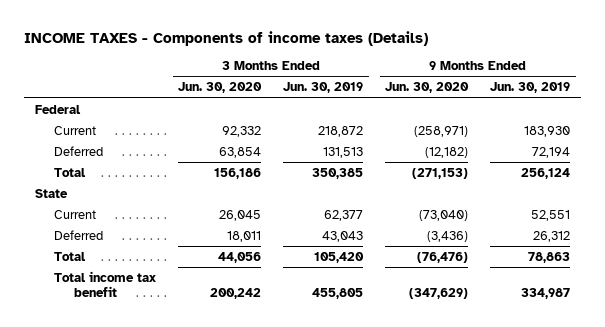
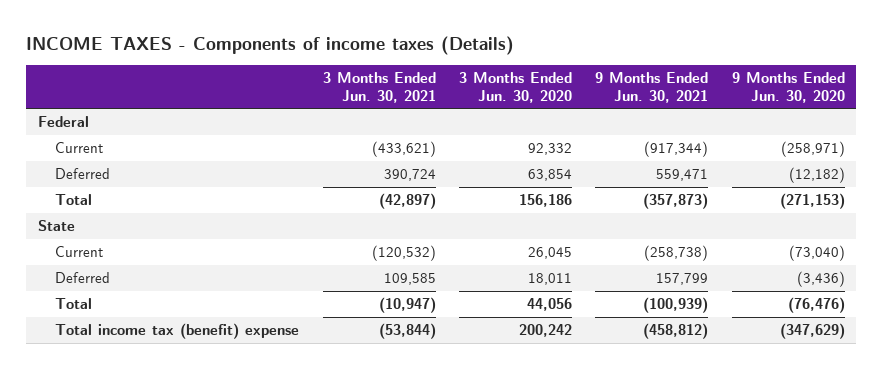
- | 3 Months Ended Jun. 30, 2020 | 3 Months Ended Jun. 30, 2019 | 9 Months Ended Jun. 30, 2020 | 9 Months Ended Jun. 30, 2019
+ | 3 Months Ended Jun. 30, 2021 | 3 Months Ended Jun. 30, 2020 | 9 Months Ended Jun. 30, 2021 | 9 Months Ended Jun. 30, 2020
- Total income tax benefit | 200,242 | 455,805 | (347,629) | 334,987
+ Total income tax (benefit) expense | (53,844) | 200,242 | (458,812) | (347,629)

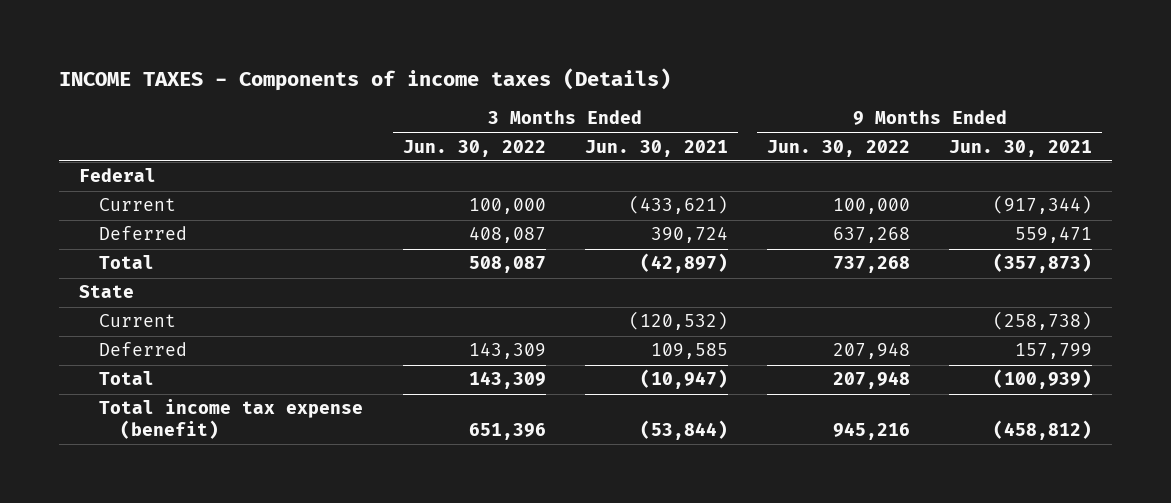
- | 3 Months Ended Jun. 30, 2021 | 3 Months Ended Jun. 30, 2020 | 9 Months Ended Jun. 30, 2021 | 9 Months Ended Jun. 30, 2020
+ | 3 Months Ended Jun. 30, 2022 | 3 Months Ended Jun. 30, 2021 | 9 Months Ended Jun. 30, 2022 | 9 Months Ended Jun. 30, 2021
- Total income tax (benefit) expense | (53,844) | 200,242 | (458,812) | (347,629)
+ Total income tax expense (benefit) | 651,396 | (53,844) | 945,216 | (458,812)

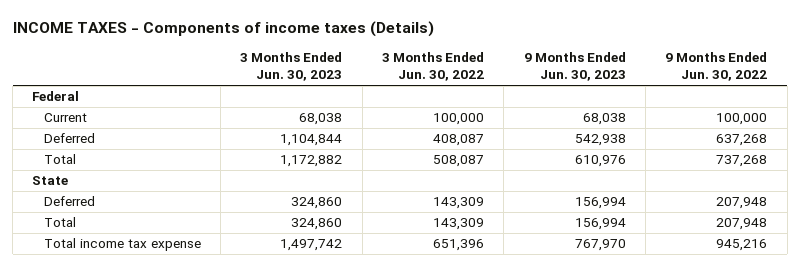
- | 3 Months Ended Jun. 30, 2022 | 3 Months Ended Jun. 30, 2021 | 9 Months Ended Jun. 30, 2022 | 9 Months Ended Jun. 30, 2021
+ | 3 Months Ended Jun. 30, 2023 | 3 Months Ended Jun. 30, 2022 | 9 Months Ended Jun. 30, 2023 | 9 Months Ended Jun. 30, 2022
- Current | | (120,532) | | (258,738)
- Total income tax expense (benefit) | 651,396 | (53,844) | 945,216 | (458,812)
+ Total income tax expense | 1,497,742 | 651,396 | 767,970 | 945,216

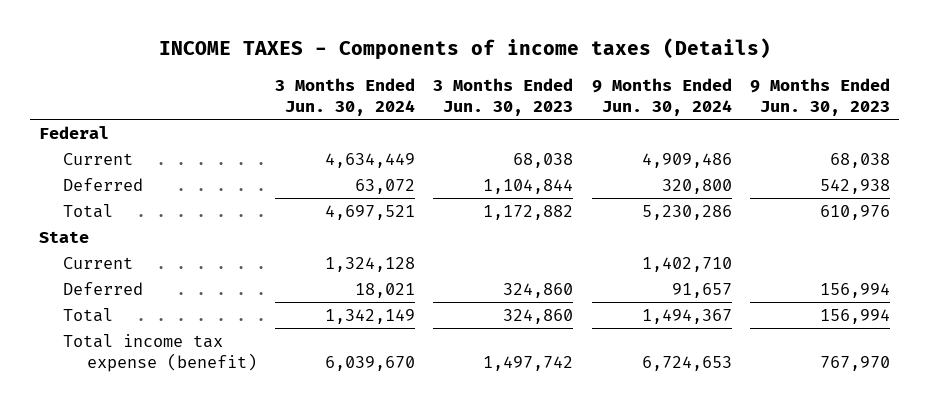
- | 3 Months Ended Jun. 30, 2023 | 3 Months Ended Jun. 30, 2022 | 9 Months Ended Jun. 30, 2023 | 9 Months Ended Jun. 30, 2022
+ | 3 Months Ended Jun. 30, 2024 | 3 Months Ended Jun. 30, 2023 | 9 Months Ended Jun. 30, 2024 | 9 Months Ended Jun. 30, 2023
+ Current | 1,324,128 | | 1,402,710 |
- Total income tax expense | 1,497,742 | 651,396 | 767,970 | 945,216
+ Total income tax expense (benefit) | 6,039,670 | 1,497,742 | 6,724,653 | 767,970

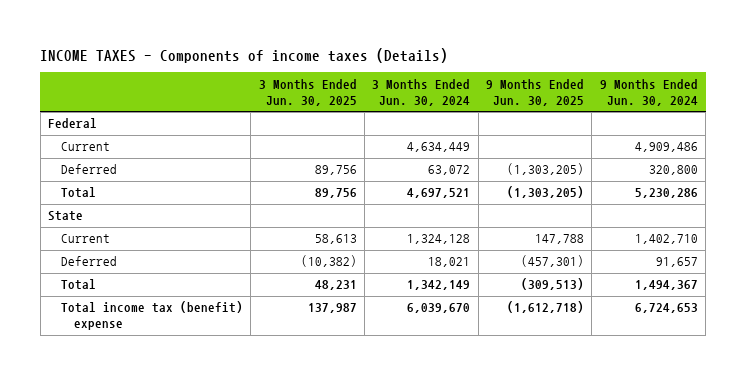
- | 3 Months Ended Jun. 30, 2024 | 3 Months Ended Jun. 30, 2023 | 9 Months Ended Jun. 30, 2024 | 9 Months Ended Jun. 30, 2023
+ | 3 Months Ended Jun. 30, 2025 | 3 Months Ended Jun. 30, 2024 | 9 Months Ended Jun. 30, 2025 | 9 Months Ended Jun. 30, 2024
- Total income tax expense (benefit) | 6,039,670 | 1,497,742 | 6,724,653 | 767,970
+ Total income tax (benefit) expense | 137,987 | 6,039,670 | (1,612,718) | 6,724,653

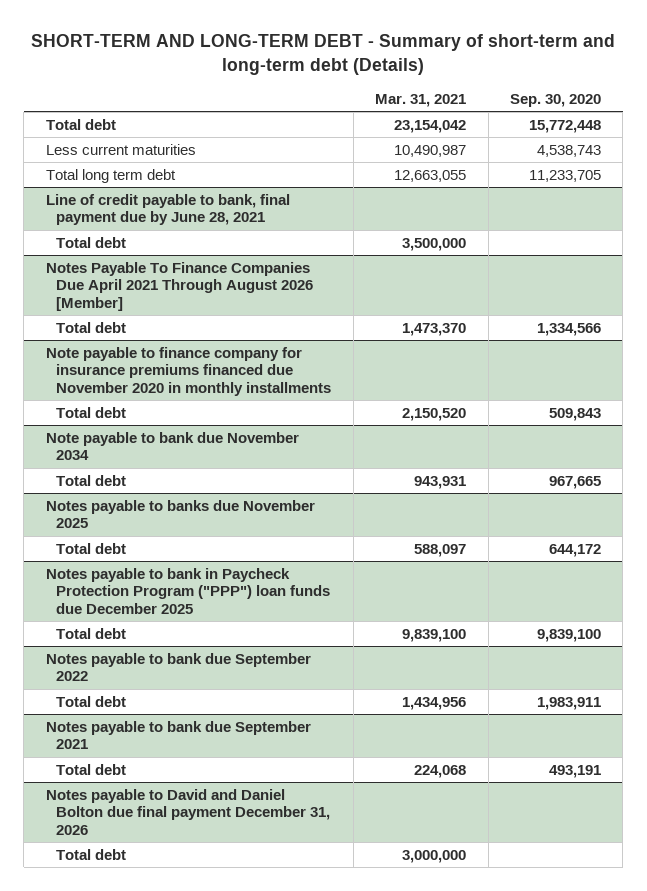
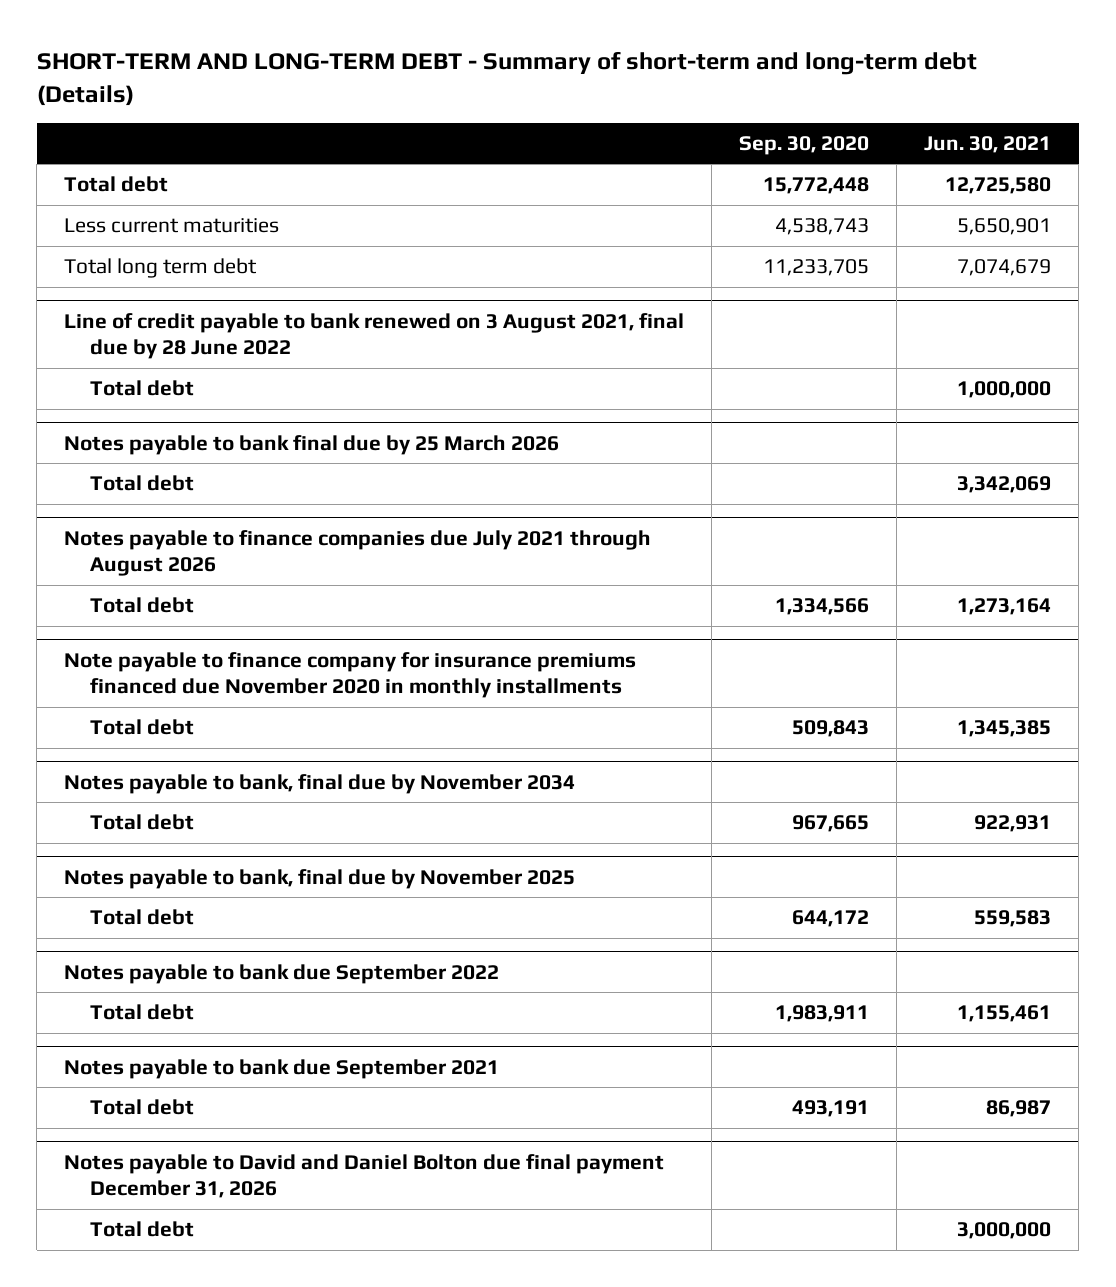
- | Mar. 31, 2021 | Sep. 30, 2020
+ | Sep. 30, 2020 | Jun. 30, 2021
- Line of credit payable to bank, final payment due by June 28, 2021
+ Line of credit payable to bank renewed on 3 August 2021, final due by 28 June 2022
- Notes Payable To Finance Companies Due April 2021 Through August 2026 [Member]
+ Notes payable to bank final due by 25 March 2026
+ Total debt | | 3,342,069
+ Notes payable to finance companies due July 2021 through August 2026
- Note payable to bank due November 2034
+ Notes payable to bank, final due by November 2034
- Notes payable to banks due November 2025
+ Notes payable to bank, final due by November 2025
- Notes payable to bank in Paycheck Protection Program ("PPP") loan funds due December 2025
- Total debt | 9,839,100 | 9,839,100

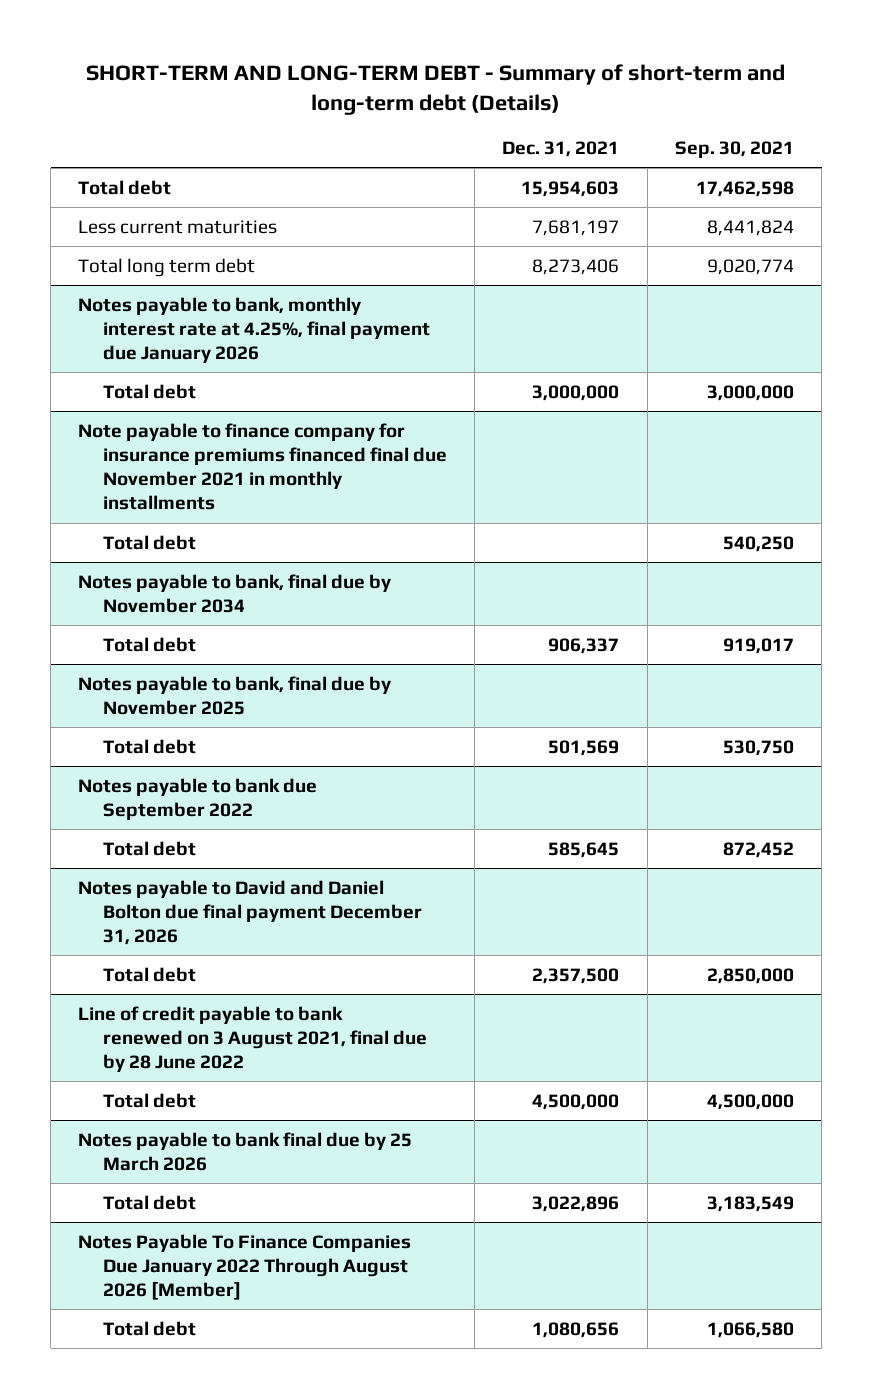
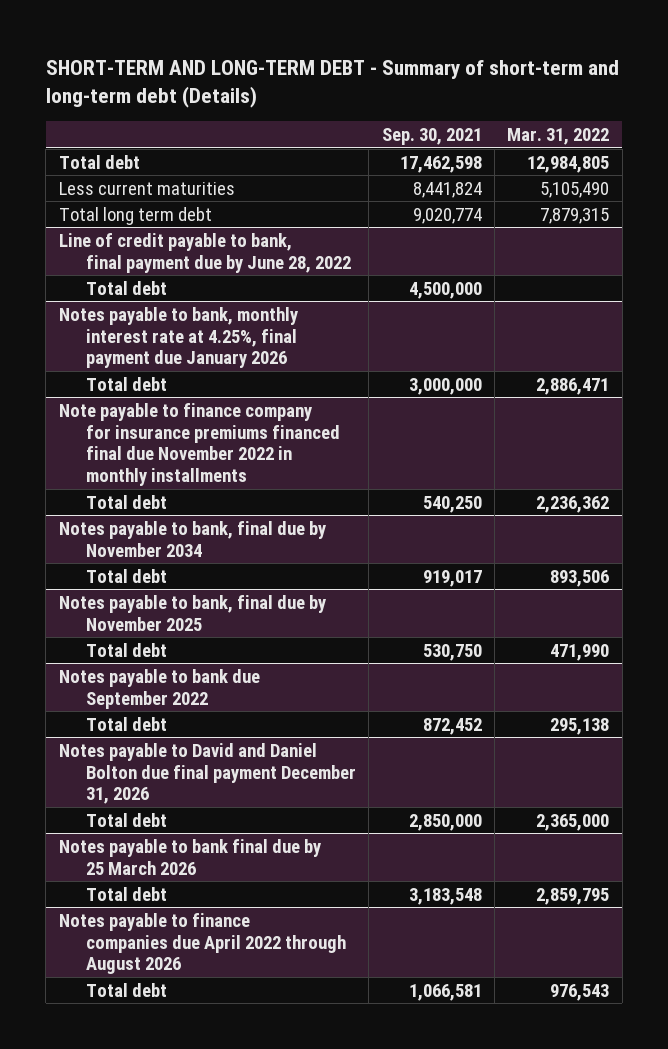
- | Dec. 31, 2021 | Sep. 30, 2021
+ | Sep. 30, 2021 | Mar. 31, 2022
+ Line of credit payable to bank, final payment due by June 28, 2022
+ Total debt | 4,500,000 |
- Note payable to finance company for insurance premiums financed final due November 2021 in monthly installments
+ Note payable to finance company for insurance premiums financed final due November 2022 in monthly installments
- Line of credit payable to bank renewed on 3 August 2021, final due by 28 June 2022
- Total debt | 4,500,000 | 4,500,000
@ Notes payable to bank final due by 25 March 2026
- Total debt | 3,022,896 | 3,183,549
- Notes Payable To Finance Companies Due January 2022 Through August 2026 [Member]
- Total debt | 1,080,656 | 1,066,580
@ Notes payable to bank final due by 25 March 2026
+ Total debt | 3,183,548 | 2,859,795
+ Notes payable to finance companies due April 2022 through August 2026
+ Total debt | 1,066,581 | 976,543

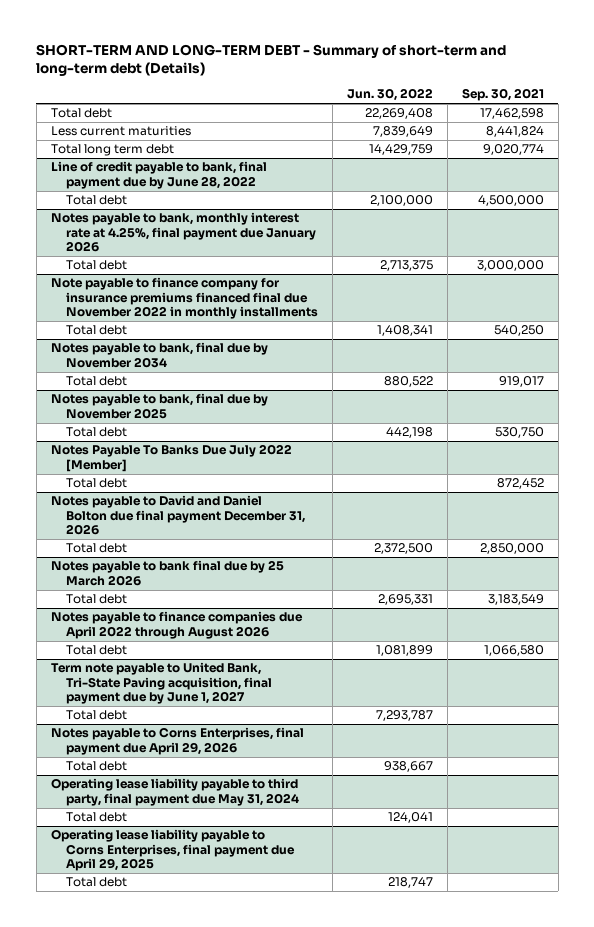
- | Sep. 30, 2021 | Mar. 31, 2022
+ | Jun. 30, 2022 | Sep. 30, 2021
- Notes payable to bank due September 2022
+ Notes Payable To Banks Due July 2022 [Member]
@ Notes payable to bank final due by 25 March 2026
- Total debt | 3,183,548 | 2,859,795
+ Total debt | 2,695,331 | 3,183,549
@ Notes payable to finance companies due April 2022 through August 2026
- Total debt | 1,066,581 | 976,543
+ Total debt | 1,081,899 | 1,066,580
+ Term note payable to United Bank, Tri-State Paving acquisition, final payment due by June 1, 2027
+ Total debt | 7,293,787 |
+ Notes payable to Corns Enterprises, final payment due April 29, 2026
+ Total debt | 938,667 |
+ Operating lease liability payable to third party, final payment due May 31, 2024
+ Total debt | 124,041 |
+ Operating lease liability payable to Corns Enterprises, final payment due April 29, 2025
+ Total debt | 218,747 |

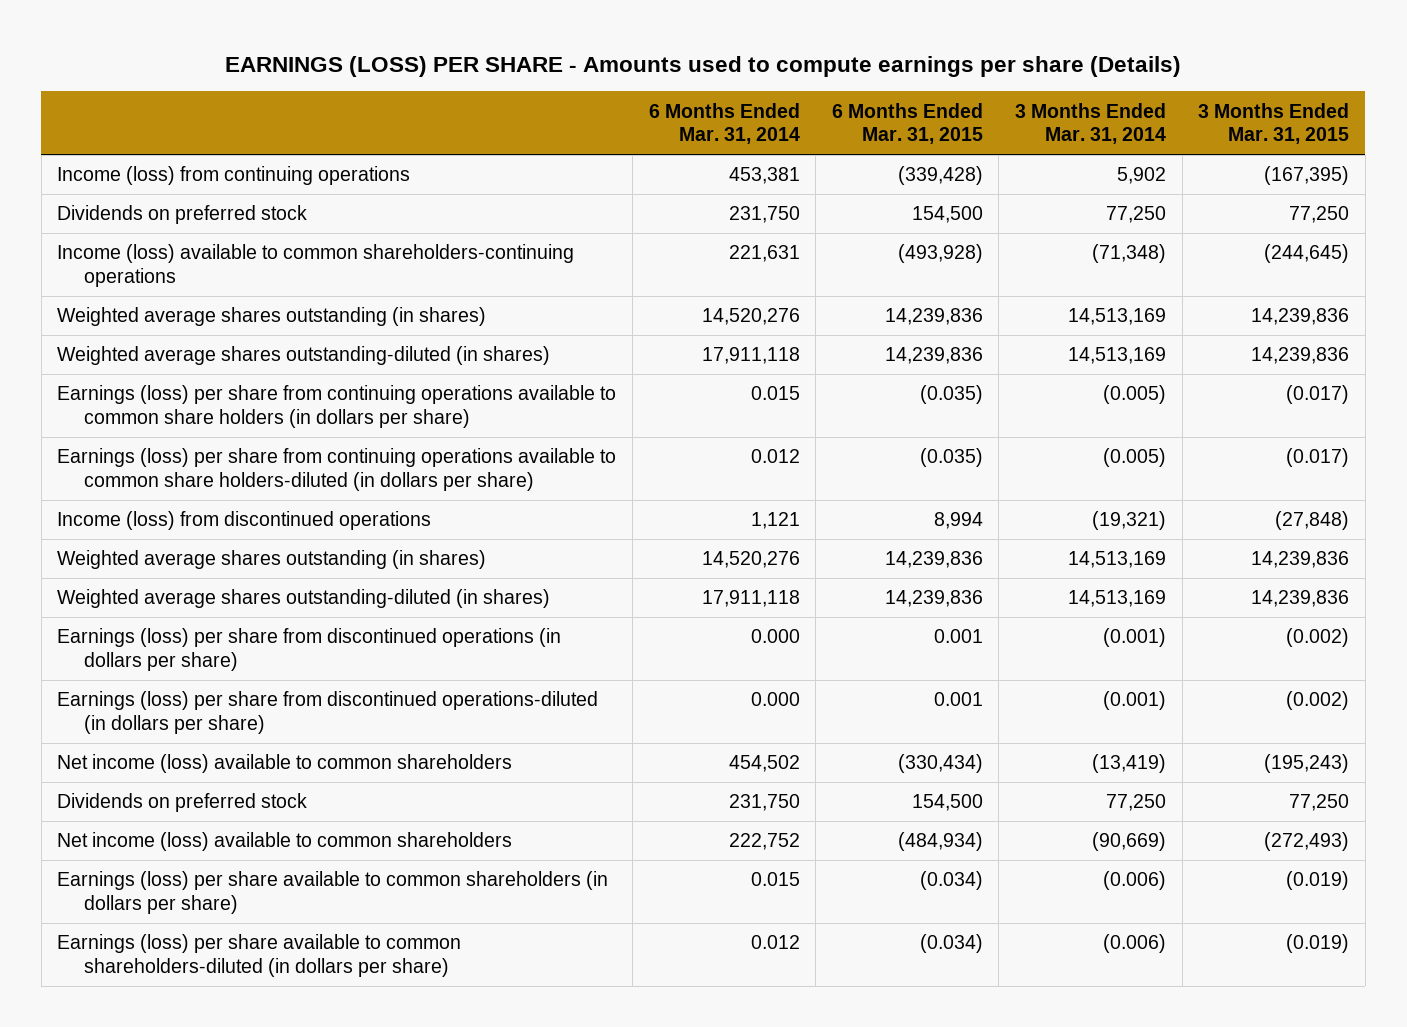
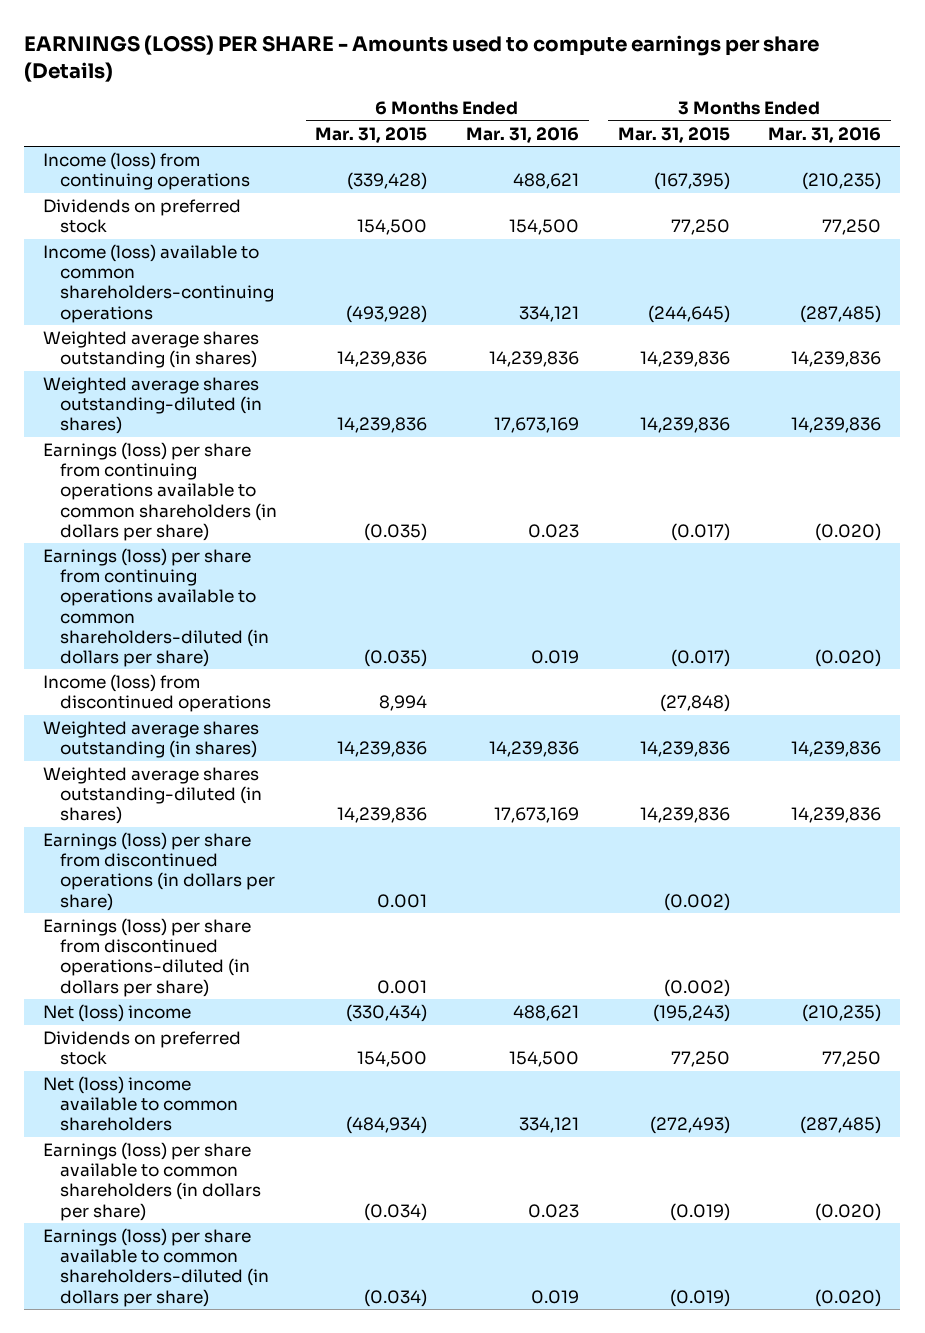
- | 6 Months Ended Mar. 31, 2014 | 6 Months Ended Mar. 31, 2015 | 3 Months Ended Mar. 31, 2014 | 3 Months Ended Mar. 31, 2015
+ | 6 Months Ended Mar. 31, 2015 | 6 Months Ended Mar. 31, 2016 | 3 Months Ended Mar. 31, 2015 | 3 Months Ended Mar. 31, 2016
- Earnings (loss) per share from continuing operations available to common share holders (in dollars per share) | 0.015 | (0.035) | (0.005) | (0.017)
- Earnings (loss) per share from continuing operations available to common share holders-diluted (in dollars per share) | 0.012 | (0.035) | (0.005) | (0.017)
+ Earnings (loss) per share from continuing operations available to common shareholders (in dollars per share) | (0.035) | 0.023 | (0.017) | (0.020)
+ Earnings (loss) per share from continuing operations available to common shareholders-diluted (in dollars per share) | (0.035) | 0.019 | (0.017) | (0.020)
- Net income (loss) available to common shareholders | 454,502 | (330,434) | (13,419) | (195,243)
+ Net (loss) income | (330,434) | 488,621 | (195,243) | (210,235)
- Net income (loss) available to common shareholders | 222,752 | (484,934) | (90,669) | (272,493)
+ Net (loss) income available to common shareholders | (484,934) | 334,121 | (272,493) | (287,485)

